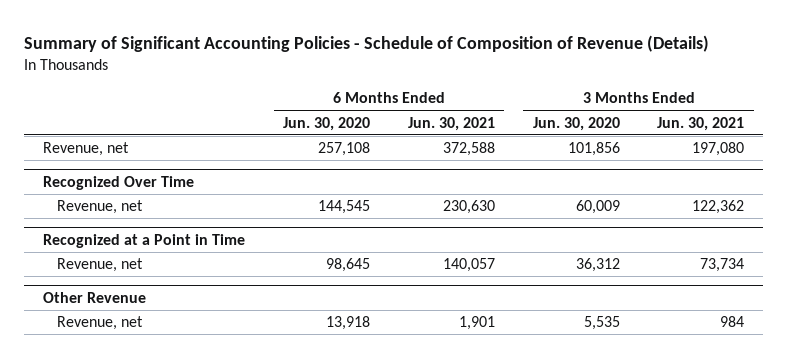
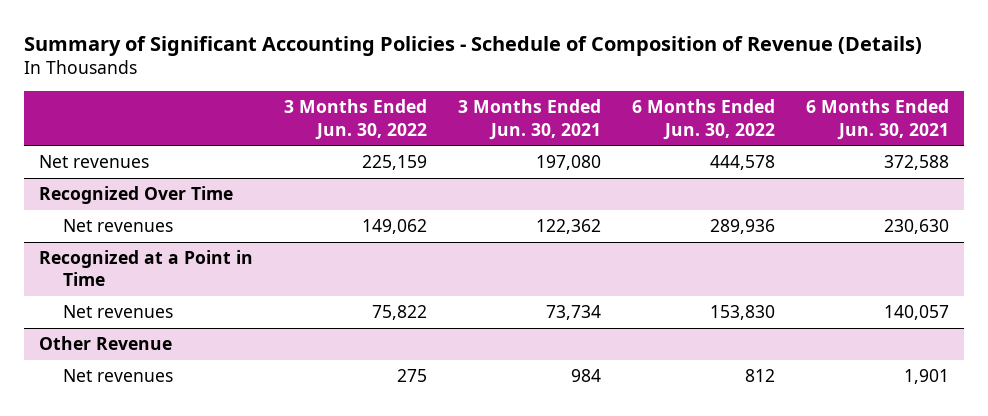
- | 6 Months Ended Jun. 30, 2020 | 6 Months Ended Jun. 30, 2021 | 3 Months Ended Jun. 30, 2020 | 3 Months Ended Jun. 30, 2021
+ | 3 Months Ended Jun. 30, 2022 | 3 Months Ended Jun. 30, 2021 | 6 Months Ended Jun. 30, 2022 | 6 Months Ended Jun. 30, 2021
- Revenue, net | 257,108 | 372,588 | 101,856 | 197,080
+ Net revenues | 225,159 | 197,080 | 444,578 | 372,588
@ Recognized Over Time
- Revenue, net | 144,545 | 230,630 | 60,009 | 122,362
+ Net revenues | 149,062 | 122,362 | 289,936 | 230,630
@ Recognized at a Point in Time
- Revenue, net | 98,645 | 140,057 | 36,312 | 73,734
+ Net revenues | 75,822 | 73,734 | 153,830 | 140,057
@ Other Revenue
- Revenue, net | 13,918 | 1,901 | 5,535 | 984
+ Net revenues | 275 | 984 | 812 | 1,901

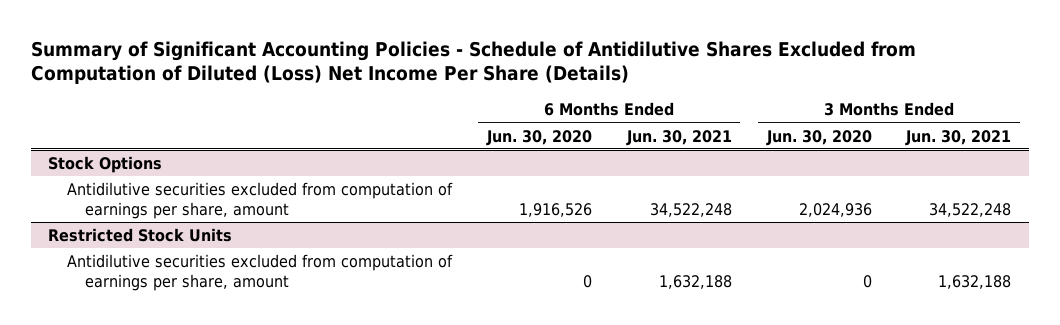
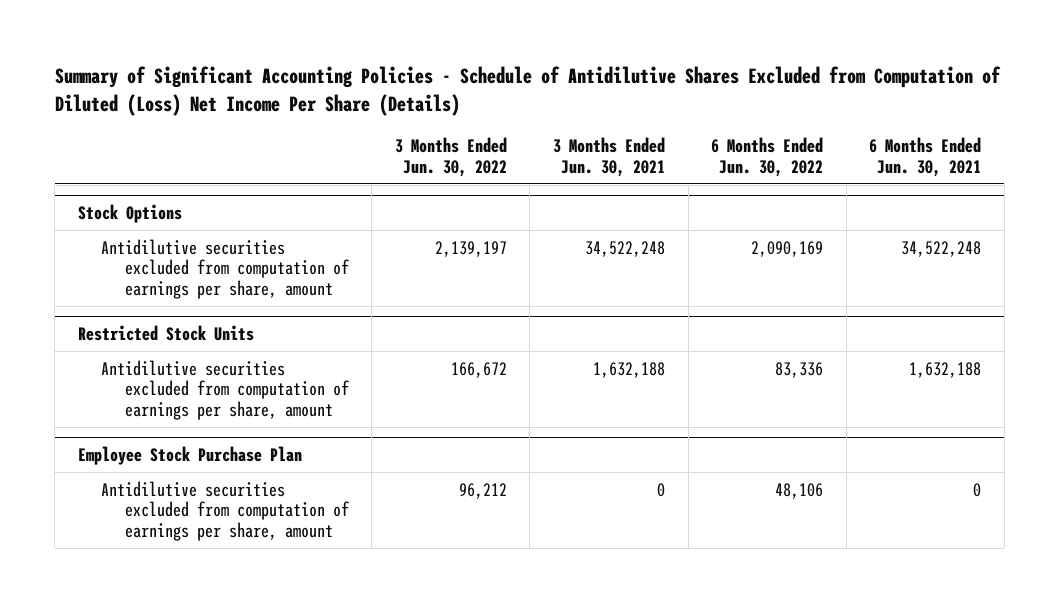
- | 6 Months Ended Jun. 30, 2020 | 6 Months Ended Jun. 30, 2021 | 3 Months Ended Jun. 30, 2020 | 3 Months Ended Jun. 30, 2021
+ | 3 Months Ended Jun. 30, 2022 | 3 Months Ended Jun. 30, 2021 | 6 Months Ended Jun. 30, 2022 | 6 Months Ended Jun. 30, 2021
+ Employee Stock Purchase Plan
+ Antidilutive securities excluded from computation of earnings per share, amount | 96,212 | 0 | 48,106 | 0

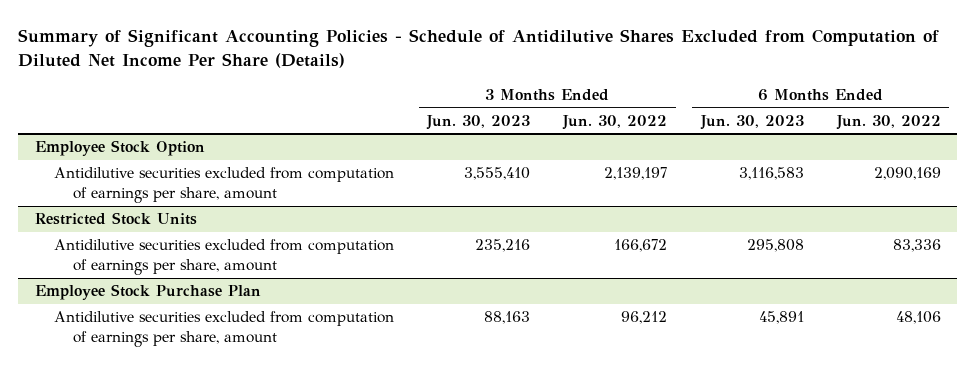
- Summary of Significant Accounting Policies - Schedule of Antidilutive Shares Excluded from Computation of Diluted (Loss) Net Income Per Share (Details)
+ Summary of Significant Accounting Policies - Schedule of Antidilutive Shares Excluded from Computation of Diluted Net Income Per Share (Details)
- | 3 Months Ended Jun. 30, 2022 | 3 Months Ended Jun. 30, 2021 | 6 Months Ended Jun. 30, 2022 | 6 Months Ended Jun. 30, 2021
+ | 3 Months Ended Jun. 30, 2023 | 3 Months Ended Jun. 30, 2022 | 6 Months Ended Jun. 30, 2023 | 6 Months Ended Jun. 30, 2022
- Stock Options
+ Employee Stock Option

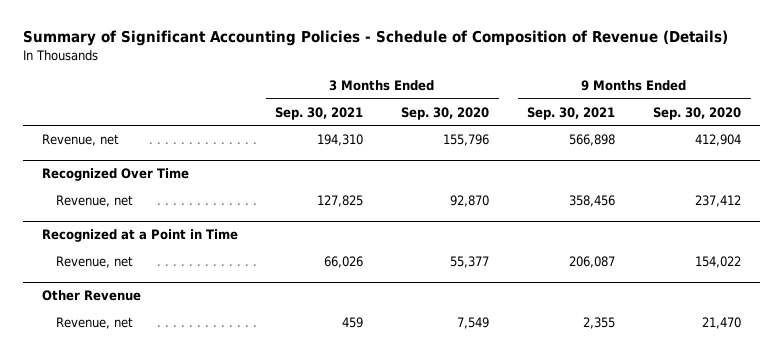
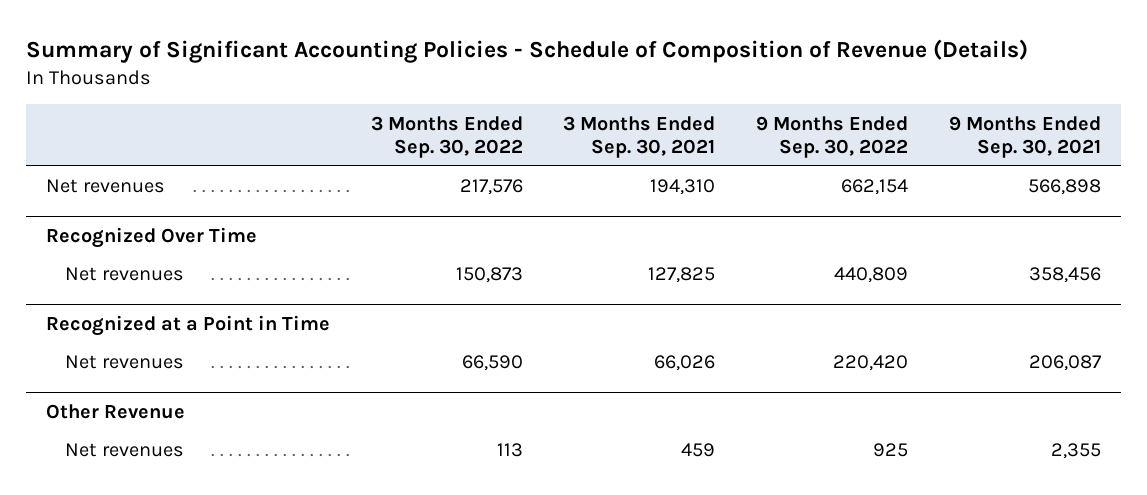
- | 3 Months Ended Sep. 30, 2021 | 3 Months Ended Sep. 30, 2020 | 9 Months Ended Sep. 30, 2021 | 9 Months Ended Sep. 30, 2020
+ | 3 Months Ended Sep. 30, 2022 | 3 Months Ended Sep. 30, 2021 | 9 Months Ended Sep. 30, 2022 | 9 Months Ended Sep. 30, 2021
- Revenue, net | 194,310 | 155,796 | 566,898 | 412,904
+ Net revenues | 217,576 | 194,310 | 662,154 | 566,898
@ Recognized Over Time
- Revenue, net | 127,825 | 92,870 | 358,456 | 237,412
+ Net revenues | 150,873 | 127,825 | 440,809 | 358,456
@ Recognized at a Point in Time
- Revenue, net | 66,026 | 55,377 | 206,087 | 154,022
+ Net revenues | 66,590 | 66,026 | 220,420 | 206,087
@ Other Revenue
- Revenue, net | 459 | 7,549 | 2,355 | 21,470
+ Net revenues | 113 | 459 | 925 | 2,355

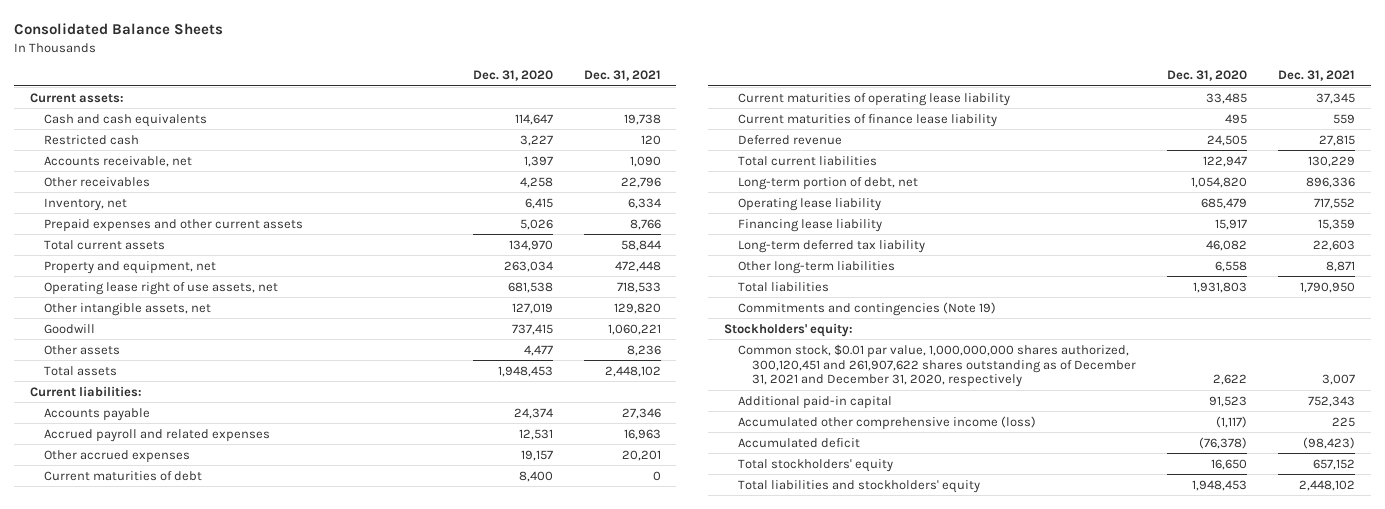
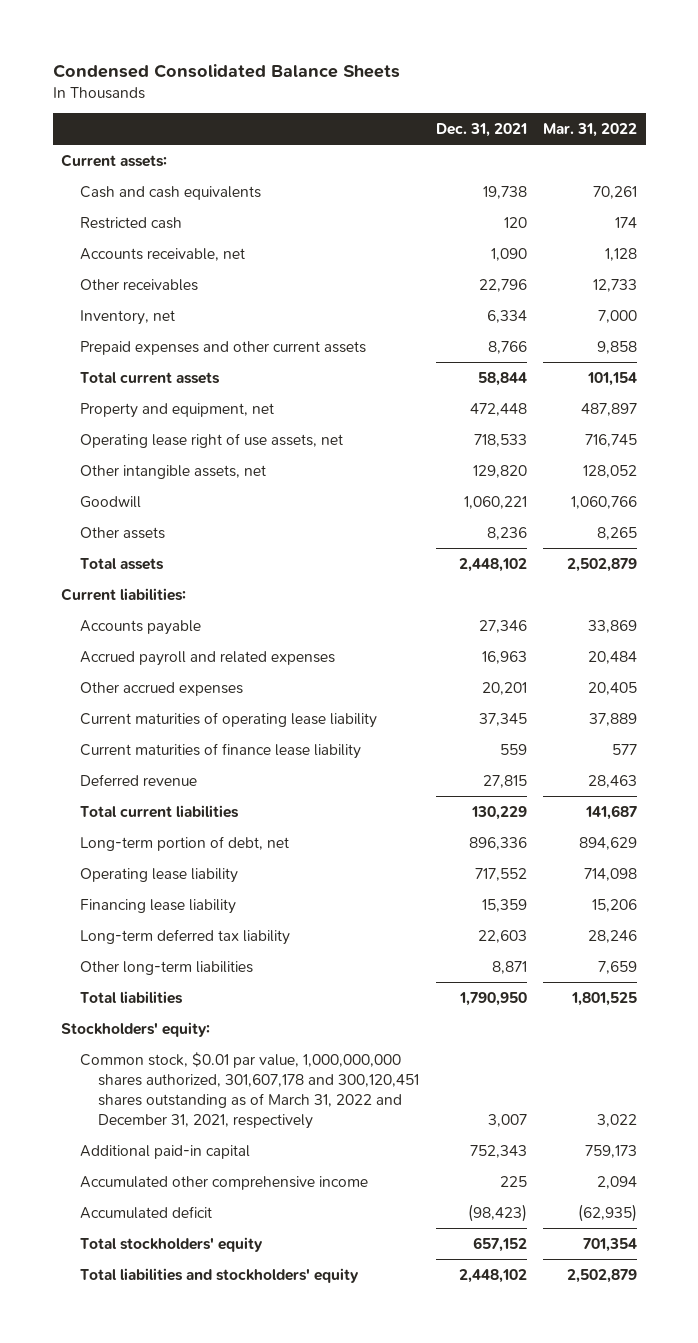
- Consolidated Balance Sheets
+ Condensed Consolidated Balance Sheets
- | Dec. 31, 2020 | Dec. 31, 2021
+ | Dec. 31, 2021 | Mar. 31, 2022
- Current maturities of debt | 8,400 | 0
- Commitments and contingencies (Note 19)
- Common stock, $0.01 par value, 1,000,000,000 shares authorized, 300,120,451 and 261,907,622 shares outstanding as of December 31, 2021 and December 31, 2020, respectively | 2,622 | 3,007
+ Common stock, $0.01 par value, 1,000,000,000 shares authorized, 301,607,178 and 300,120,451 shares outstanding as of March 31, 2022 and December 31, 2021, respectively | 3,007 | 3,022
- Accumulated other comprehensive income (loss) | (1,117) | 225
+ Accumulated other comprehensive income | 225 | 2,094

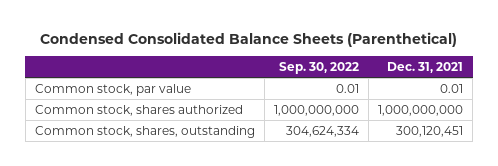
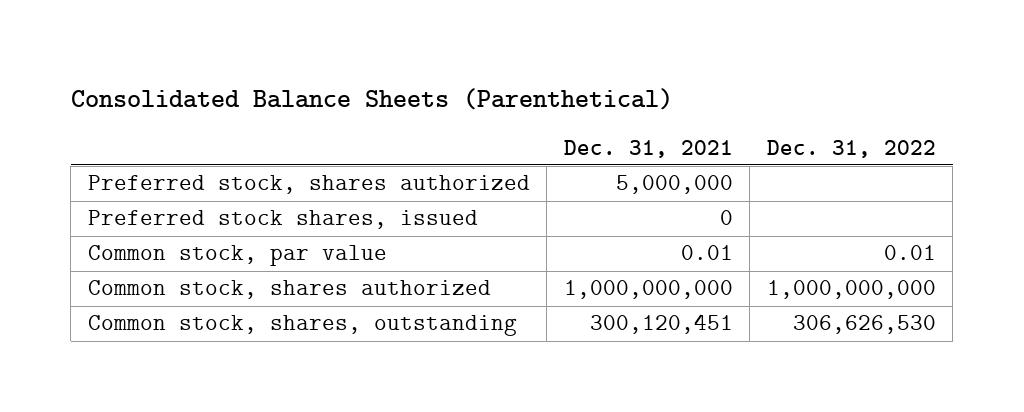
- Condensed Consolidated Balance Sheets (Parenthetical)
+ Consolidated Balance Sheets (Parenthetical)
- | Sep. 30, 2022 | Dec. 31, 2021
+ | Dec. 31, 2021 | Dec. 31, 2022
+ Preferred stock, shares authorized | 5,000,000 |
+ Preferred stock shares, issued | 0 |

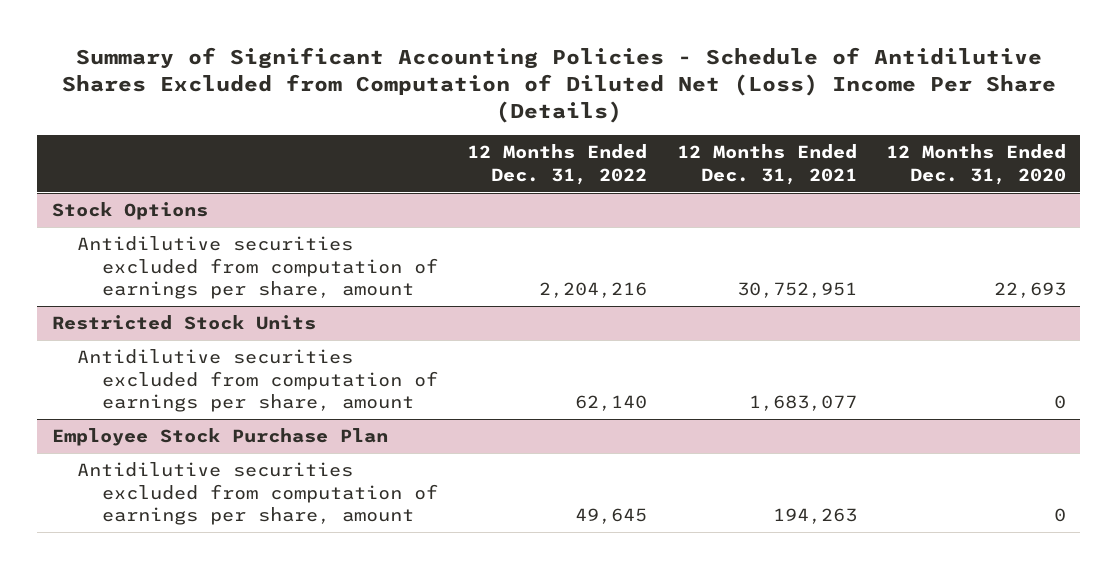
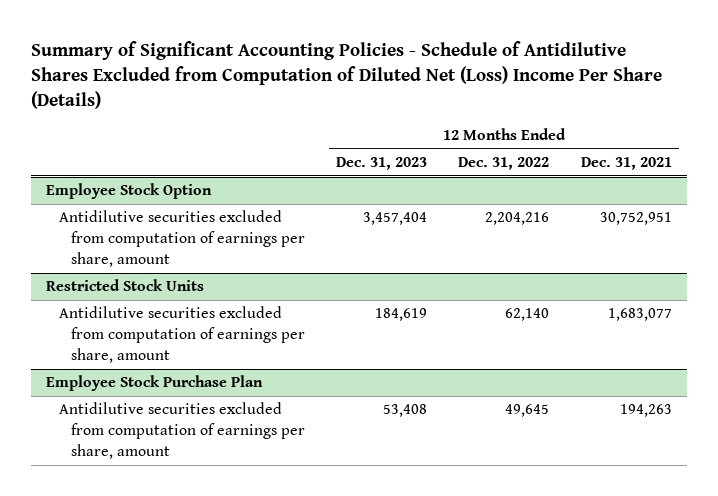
- | 12 Months Ended Dec. 31, 2022 | 12 Months Ended Dec. 31, 2021 | 12 Months Ended Dec. 31, 2020
+ | 12 Months Ended Dec. 31, 2023 | 12 Months Ended Dec. 31, 2022 | 12 Months Ended Dec. 31, 2021
- Stock Options
+ Employee Stock Option

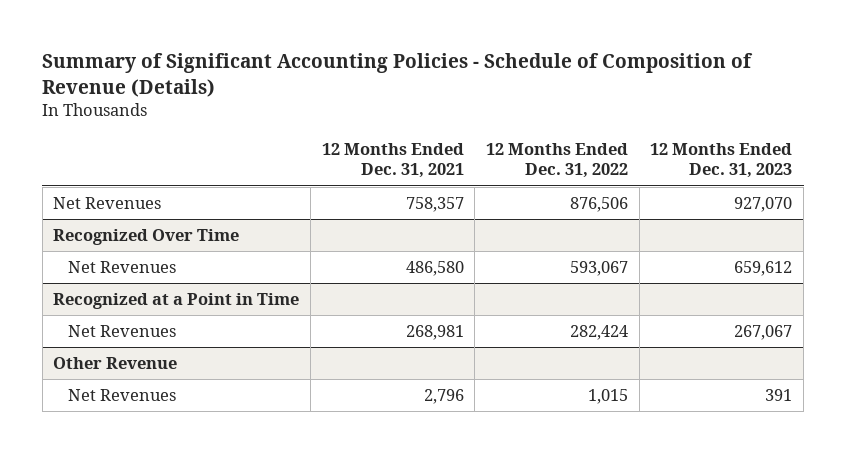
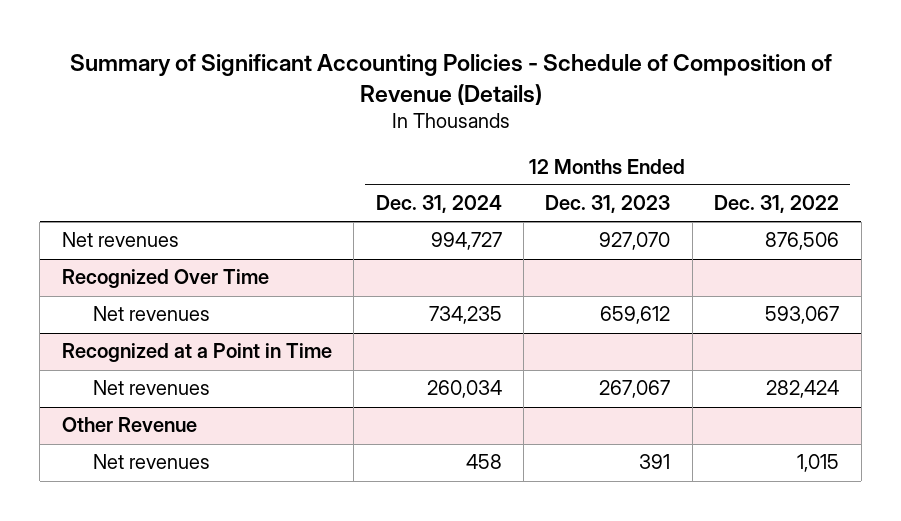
- | 12 Months Ended Dec. 31, 2021 | 12 Months Ended Dec. 31, 2022 | 12 Months Ended Dec. 31, 2023
+ | 12 Months Ended Dec. 31, 2024 | 12 Months Ended Dec. 31, 2023 | 12 Months Ended Dec. 31, 2022
- Net Revenues | 758,357 | 876,506 | 927,070
+ Net revenues | 994,727 | 927,070 | 876,506
@ Recognized Over Time
- Net Revenues | 486,580 | 593,067 | 659,612
+ Net revenues | 734,235 | 659,612 | 593,067
@ Recognized at a Point in Time
- Net Revenues | 268,981 | 282,424 | 267,067
+ Net revenues | 260,034 | 267,067 | 282,424
@ Other Revenue
- Net Revenues | 2,796 | 1,015 | 391
+ Net revenues | 458 | 391 | 1,015

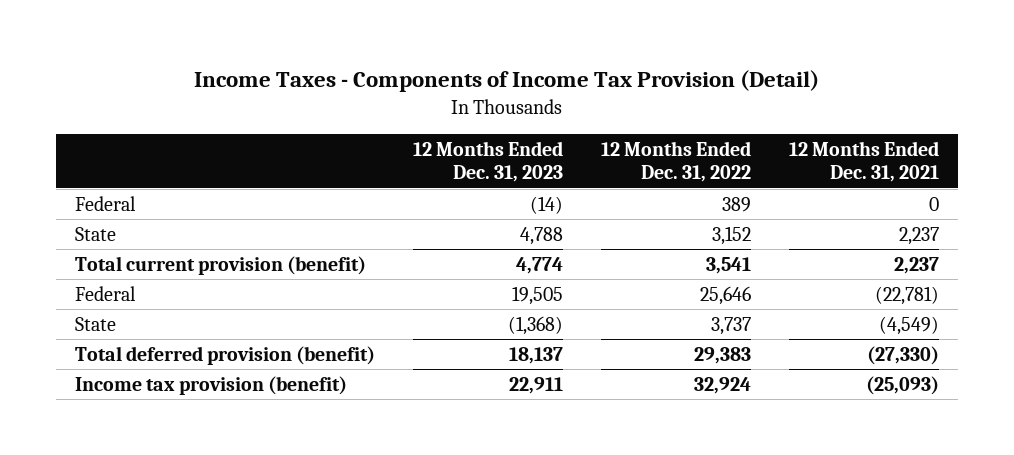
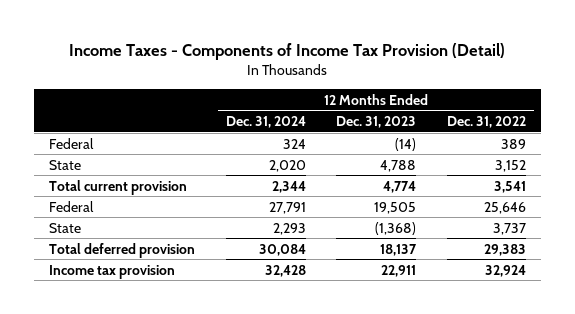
- | 12 Months Ended Dec. 31, 2023 | 12 Months Ended Dec. 31, 2022 | 12 Months Ended Dec. 31, 2021
+ | 12 Months Ended Dec. 31, 2024 | 12 Months Ended Dec. 31, 2023 | 12 Months Ended Dec. 31, 2022
- Total current provision (benefit) | 4,774 | 3,541 | 2,237
+ Total current provision | 2,344 | 4,774 | 3,541
- Total deferred provision (benefit) | 18,137 | 29,383 | (27,330)
- Income tax provision (benefit) | 22,911 | 32,924 | (25,093)
+ Total deferred provision | 30,084 | 18,137 | 29,383
+ Income tax provision | 32,428 | 22,911 | 32,924

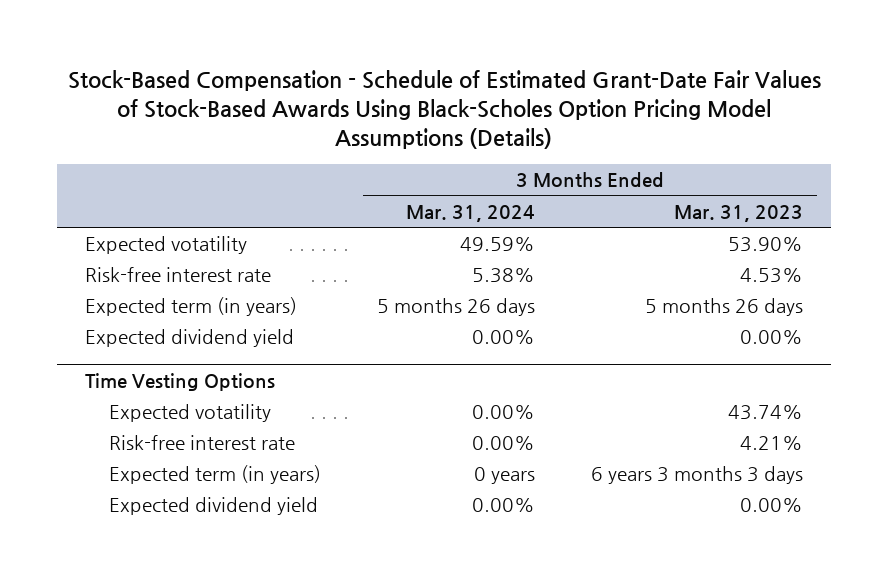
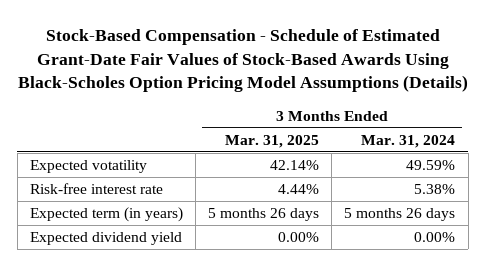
- | 3 Months Ended Mar. 31, 2024 | 3 Months Ended Mar. 31, 2023
+ | 3 Months Ended Mar. 31, 2025 | 3 Months Ended Mar. 31, 2024
- Time Vesting Options
- Expected votatility | 0.00% | 43.74%
- Risk-free interest rate | 0.00% | 4.21%
- Expected term (in years) | 0 years | 6 years 3 months 3 days
- Expected dividend yield | 0.00% | 0.00%

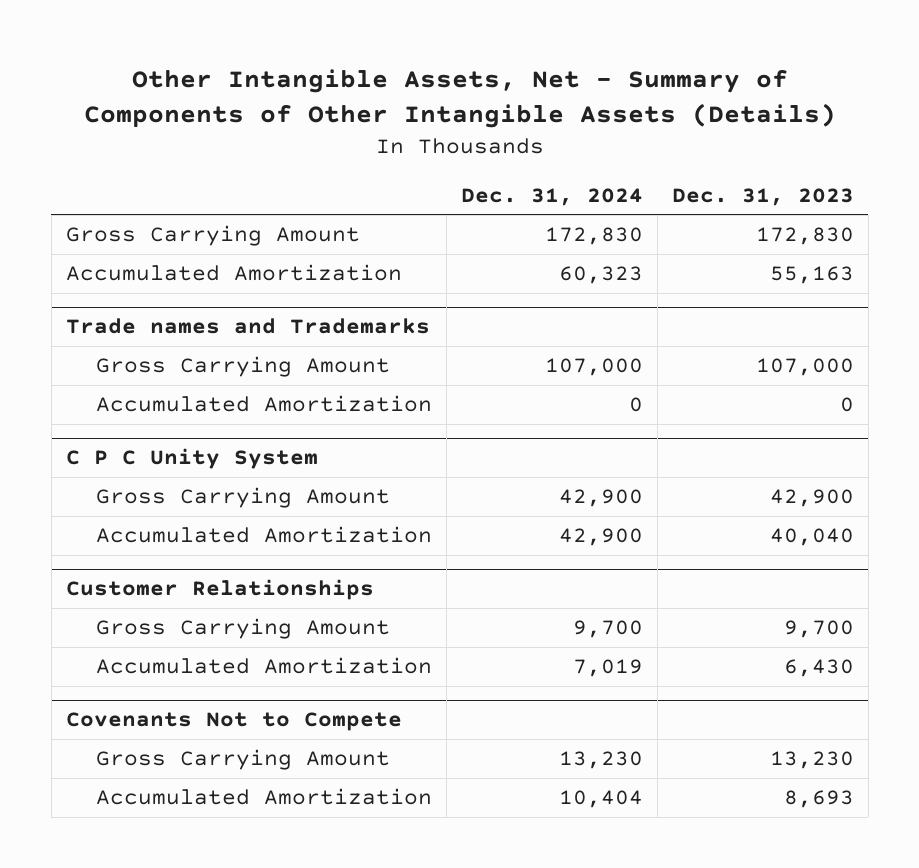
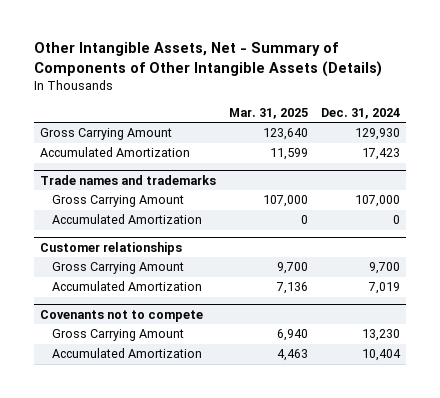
- | Dec. 31, 2024 | Dec. 31, 2023
+ | Mar. 31, 2025 | Dec. 31, 2024
- Gross Carrying Amount | 172,830 | 172,830
- Accumulated Amortization | 60,323 | 55,163
- Trade names and Trademarks
+ Gross Carrying Amount | 123,640 | 129,930
+ Accumulated Amortization | 11,599 | 17,423
+ Trade names and trademarks
- C P C Unity System
- Gross Carrying Amount | 42,900 | 42,900
- Accumulated Amortization | 42,900 | 40,040
- Customer Relationships
+ Customer relationships
- Covenants Not to Compete
+ Covenants not to compete

